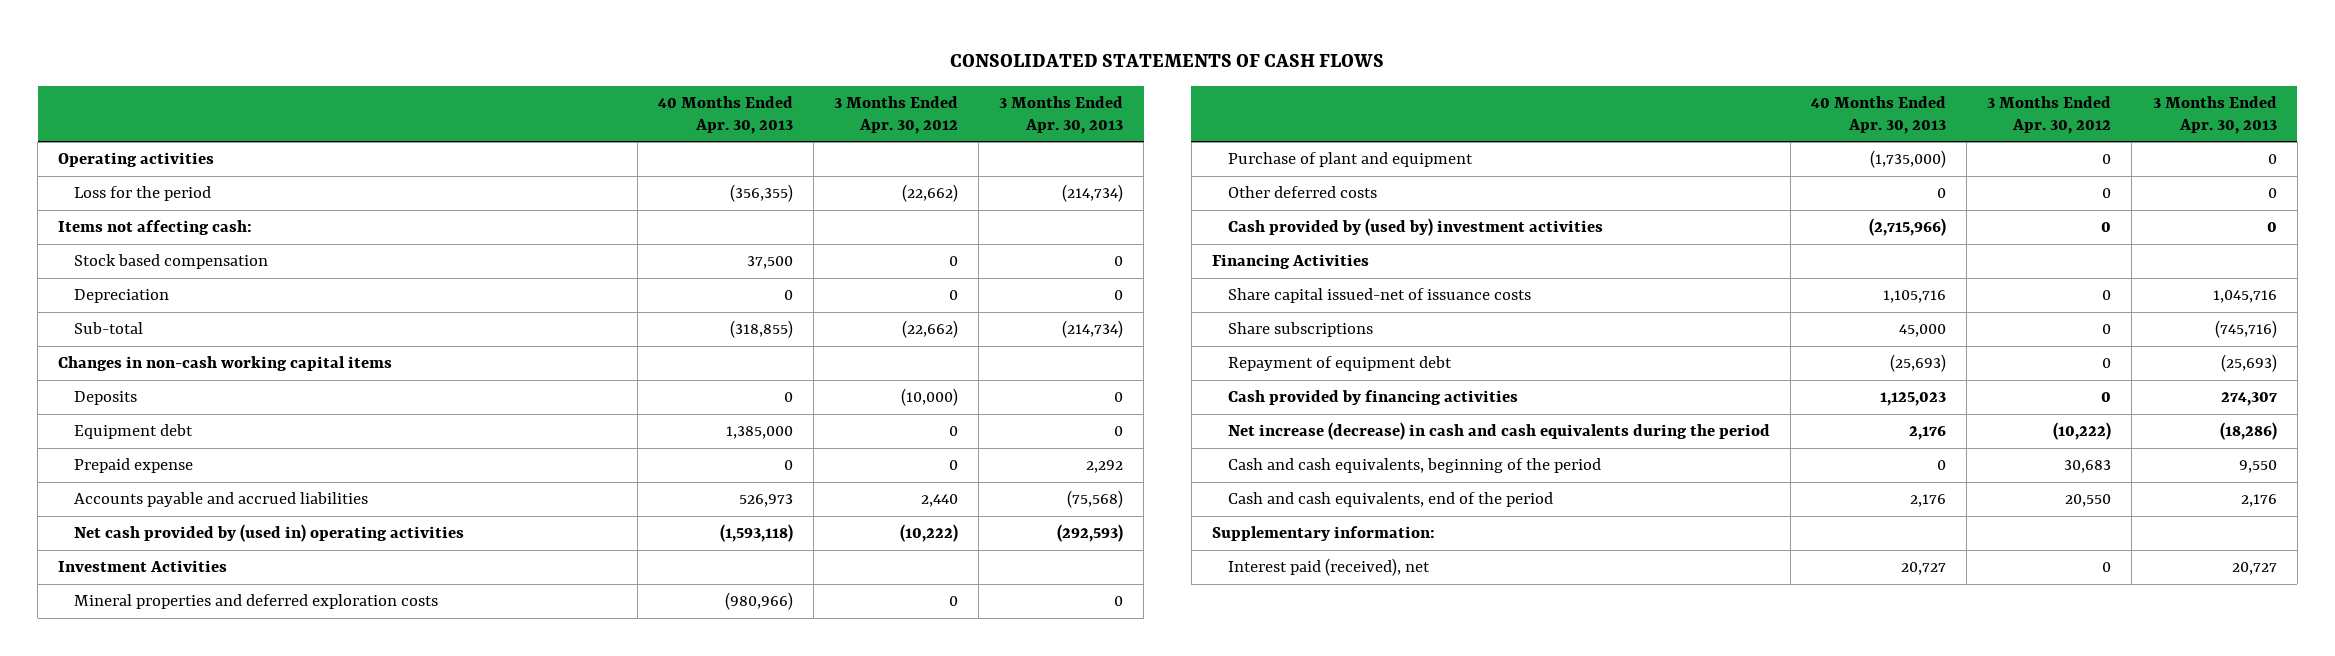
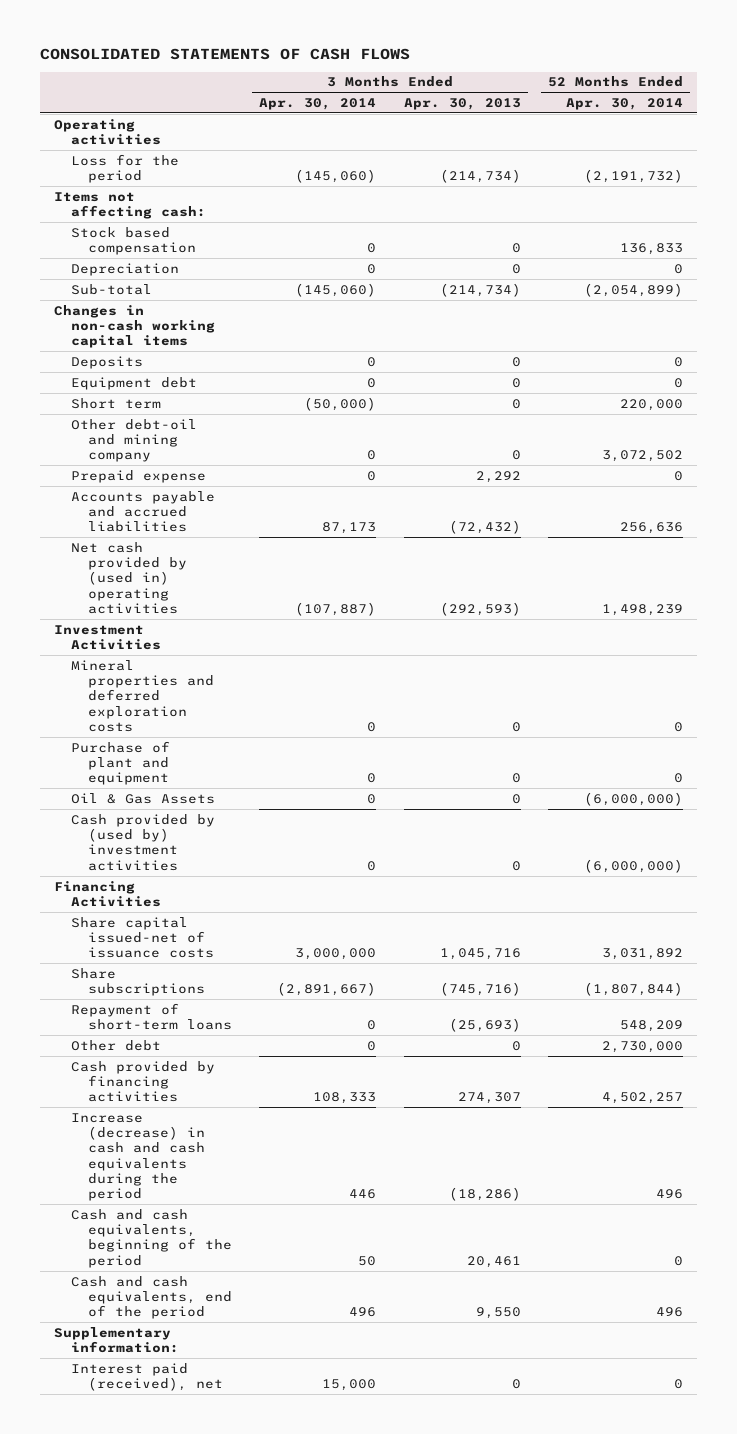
- | 40 Months Ended Apr. 30, 2013 | 3 Months Ended Apr. 30, 2012 | 3 Months Ended Apr. 30, 2013
+ | 3 Months Ended Apr. 30, 2014 | 3 Months Ended Apr. 30, 2013 | 52 Months Ended Apr. 30, 2014
+ Short term | (50,000) | 0 | 220,000
+ Other debt-oil and mining company | 0 | 0 | 3,072,502
- Accounts payable and accrued liabilities | 526,973 | 2,440 | (75,568)
+ Accounts payable and accrued liabilities | 87,173 | (72,432) | 256,636
- Other deferred costs | 0 | 0 | 0
+ Oil & Gas Assets | 0 | 0 | (6,000,000)
- Repayment of equipment debt | (25,693) | 0 | (25,693)
+ Repayment of short-term loans | 0 | (25,693) | 548,209
+ Other debt | 0 | 0 | 2,730,000
- Net increase (decrease) in cash and cash equivalents during the period | 2,176 | (10,222) | (18,286)
- Cash and cash equivalents, beginning of the period | 0 | 30,683 | 9,550
- Cash and cash equivalents, end of the period | 2,176 | 20,550 | 2,176
+ Increase (decrease) in cash and cash equivalents during the period | 446 | (18,286) | 496
+ Cash and cash equivalents, beginning of the period | 50 | 20,461 | 0
+ Cash and cash equivalents, end of the period | 496 | 9,550 | 496
- Interest paid (received), net | 20,727 | 0 | 20,727
+ Interest paid (received), net | 15,000 | 0 | 0

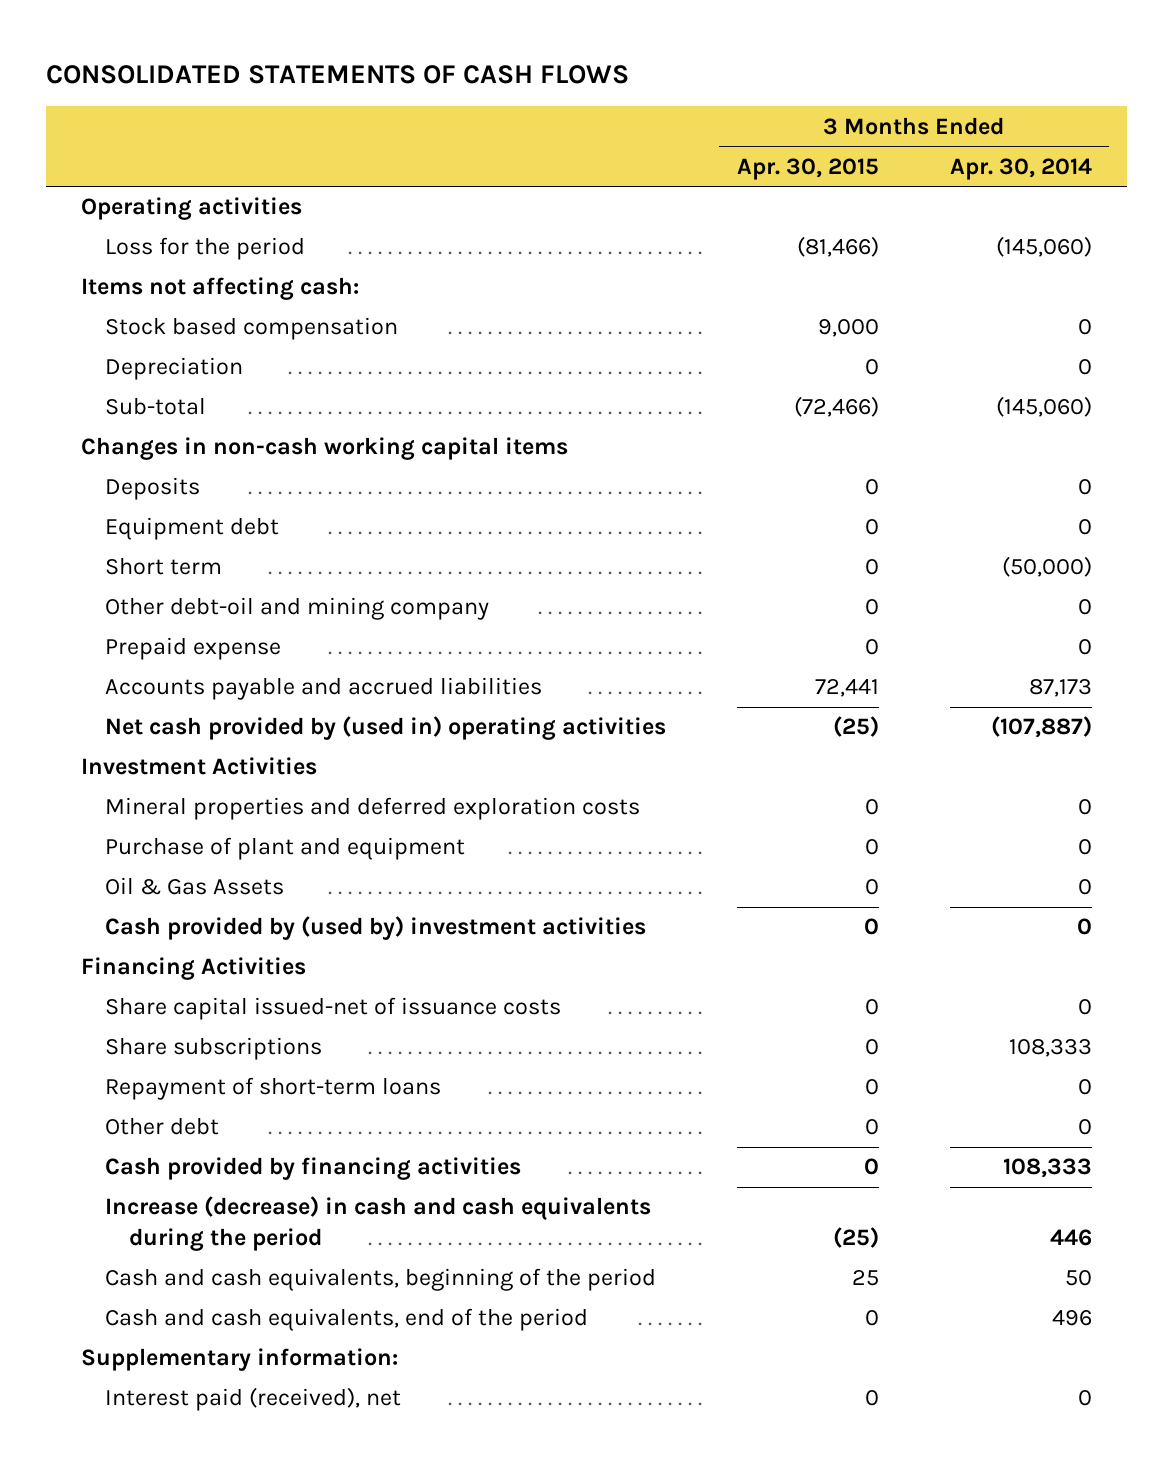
- | 3 Months Ended Apr. 30, 2014 | 3 Months Ended Apr. 30, 2013 | 52 Months Ended Apr. 30, 2014
+ | 3 Months Ended Apr. 30, 2015 | 3 Months Ended Apr. 30, 2014
- Share capital issued-net of issuance costs | 3,000,000 | 1,045,716 | 3,031,892
- Share subscriptions | (2,891,667) | (745,716) | (1,807,844)
+ Share capital issued-net of issuance costs | 0 | 0
+ Share subscriptions | 0 | 108,333
- Interest paid (received), net | 15,000 | 0 | 0
+ Interest paid (received), net | 0 | 0

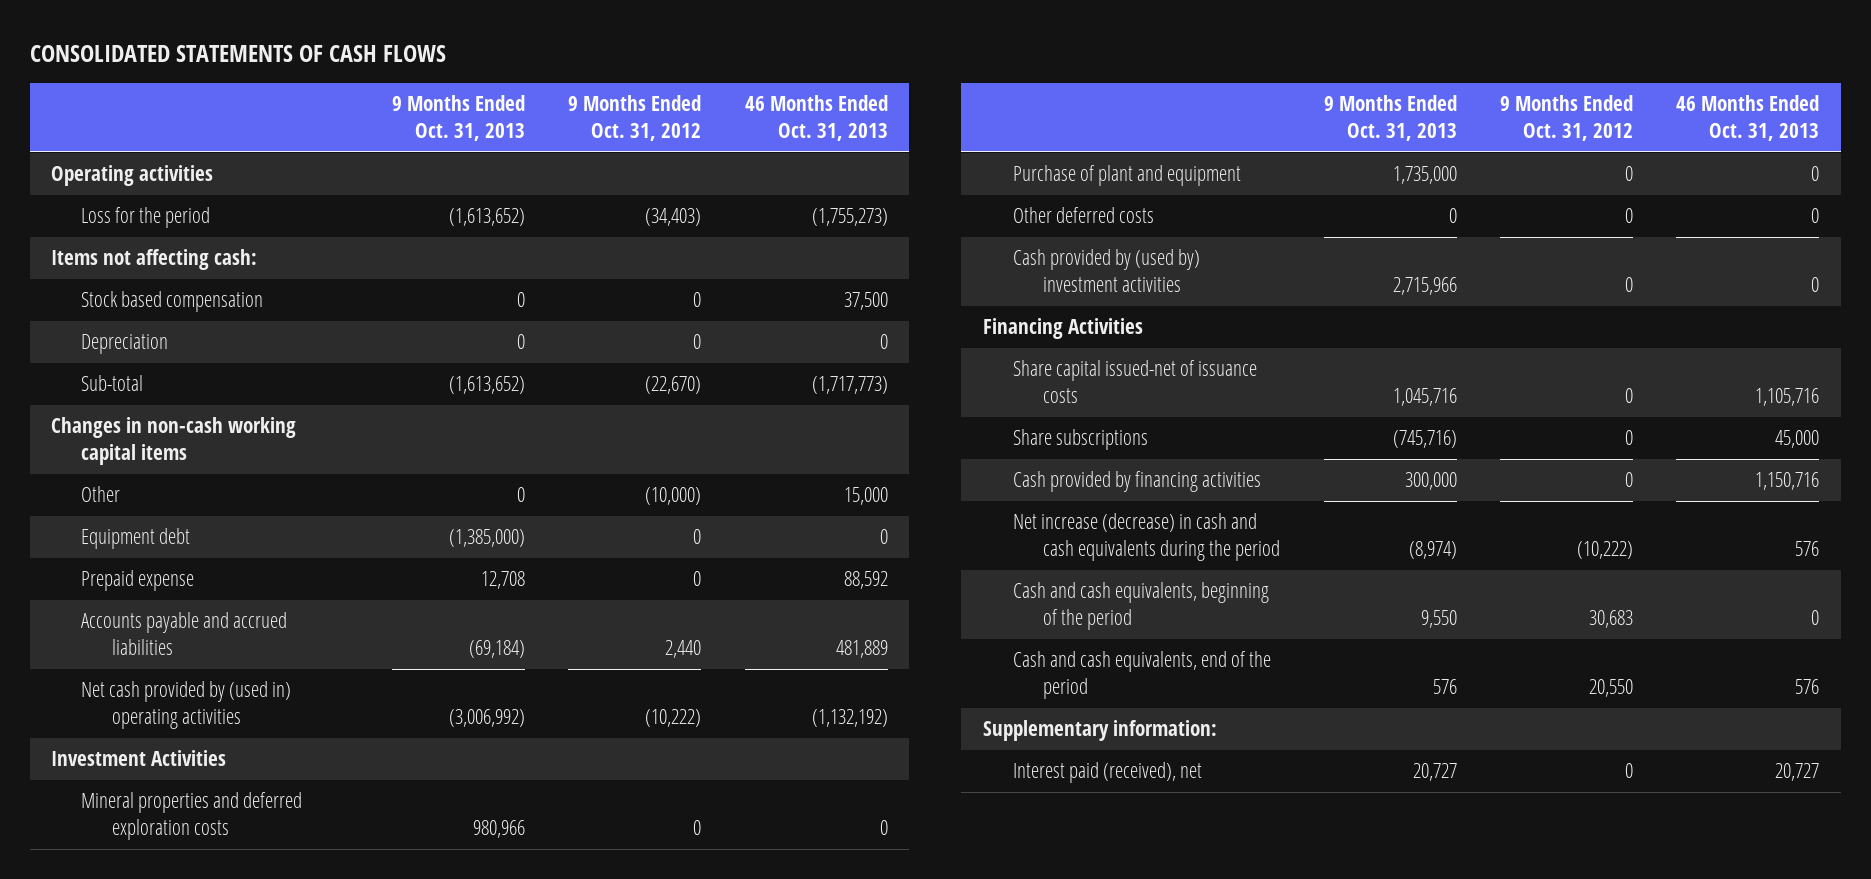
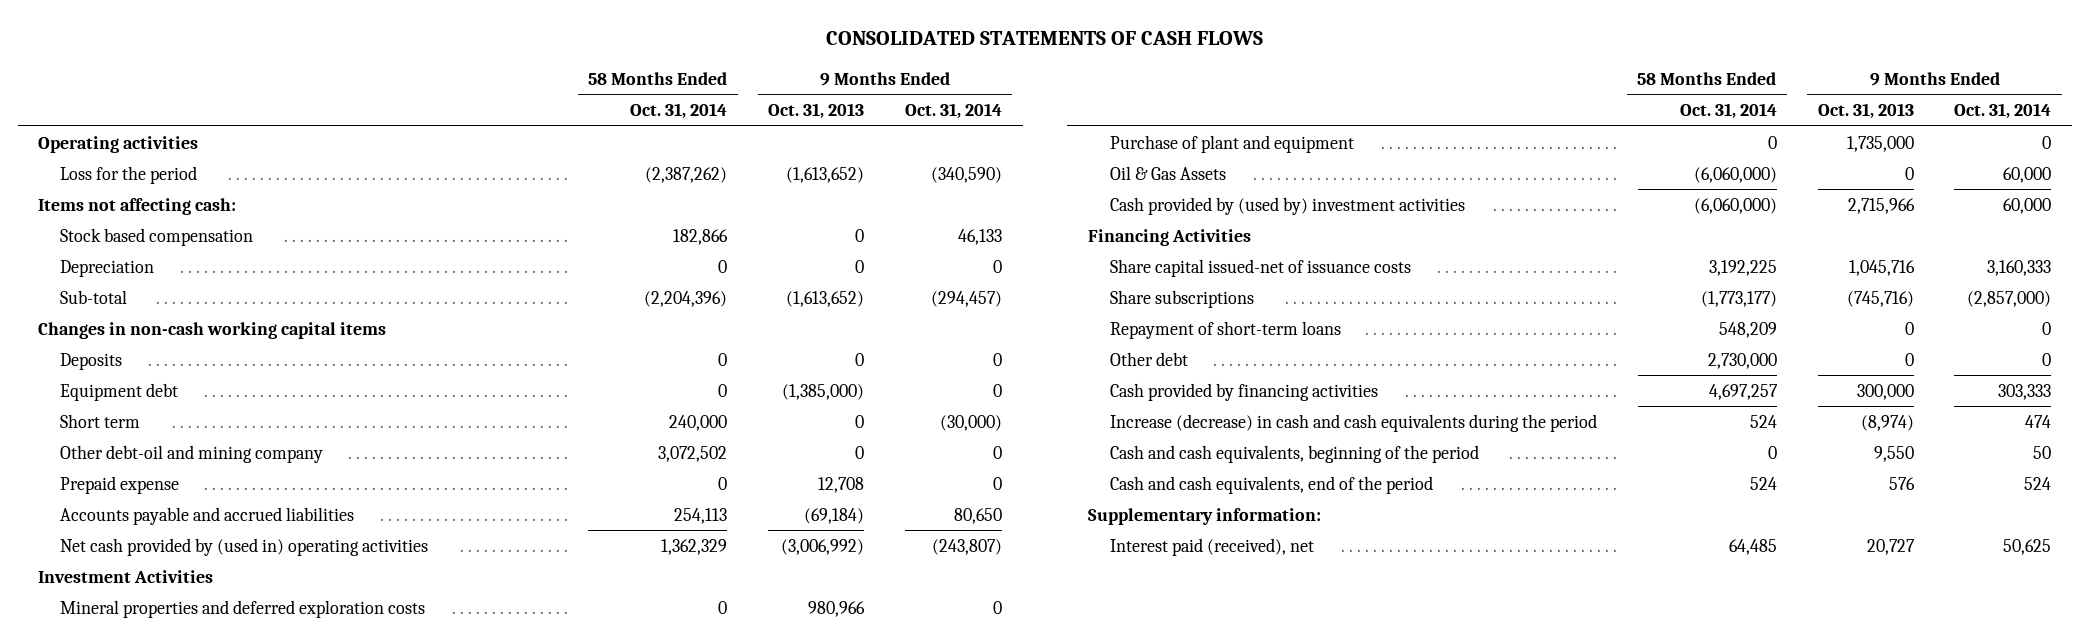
- | 9 Months Ended Oct. 31, 2013 | 9 Months Ended Oct. 31, 2012 | 46 Months Ended Oct. 31, 2013
+ | 58 Months Ended Oct. 31, 2014 | 9 Months Ended Oct. 31, 2013 | 9 Months Ended Oct. 31, 2014
- Other | 0 | (10,000) | 15,000
+ Deposits | 0 | 0 | 0
+ Short term | 240,000 | 0 | (30,000)
+ Other debt-oil and mining company | 3,072,502 | 0 | 0
- Other deferred costs | 0 | 0 | 0
+ Oil & Gas Assets | (6,060,000) | 0 | 60,000
+ Repayment of short-term loans | 548,209 | 0 | 0
+ Other debt | 2,730,000 | 0 | 0
- Net increase (decrease) in cash and cash equivalents during the period | (8,974) | (10,222) | 576
+ Increase (decrease) in cash and cash equivalents during the period | 524 | (8,974) | 474

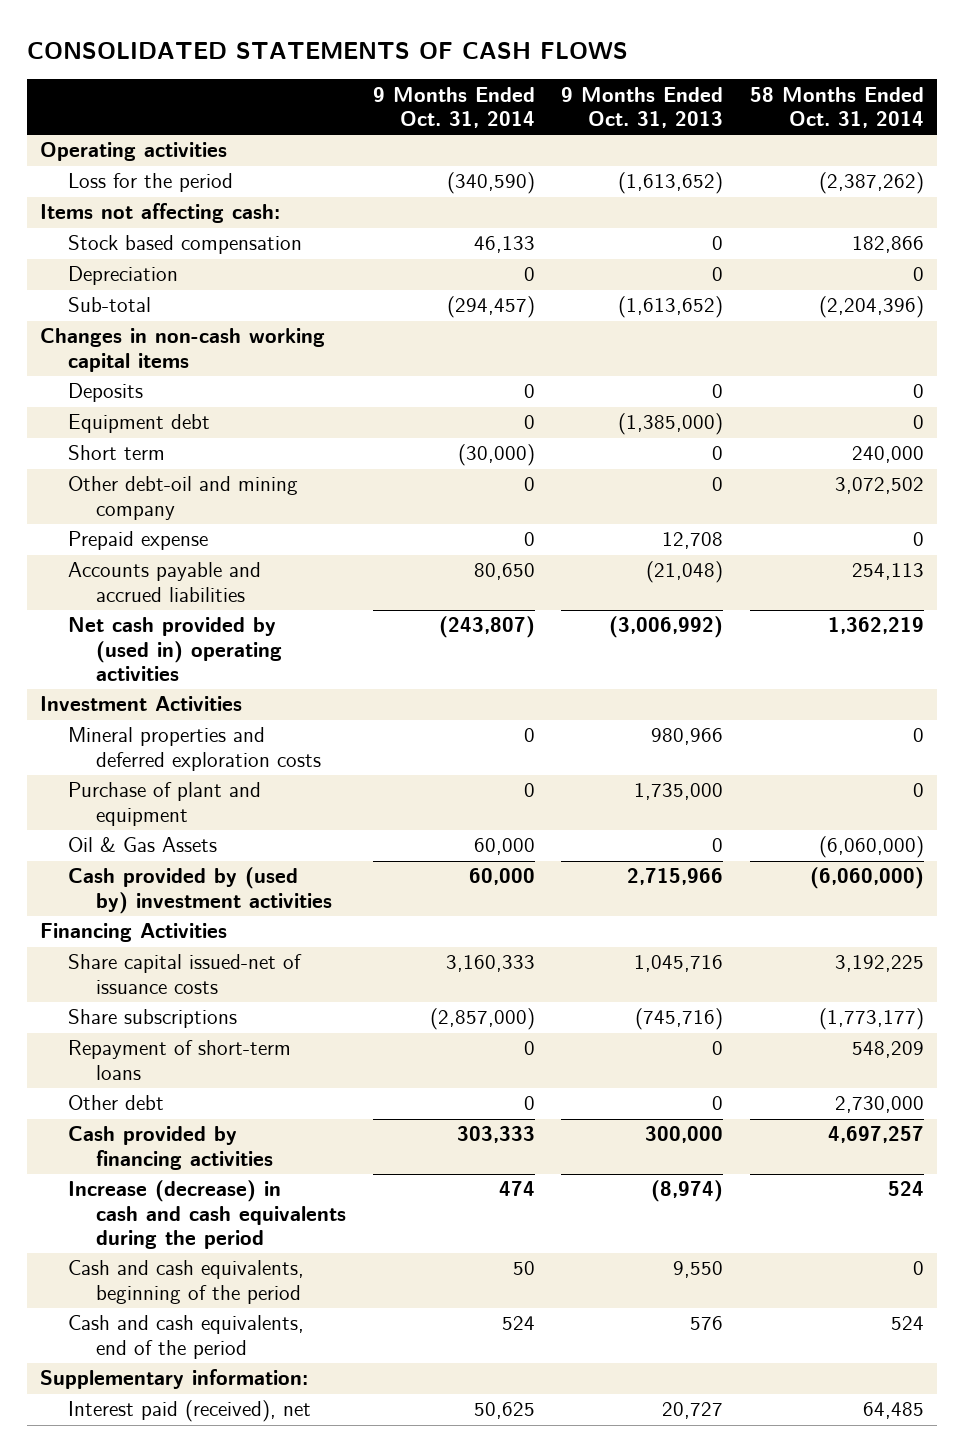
- | 58 Months Ended Oct. 31, 2014 | 9 Months Ended Oct. 31, 2013 | 9 Months Ended Oct. 31, 2014
+ | 9 Months Ended Oct. 31, 2014 | 9 Months Ended Oct. 31, 2013 | 58 Months Ended Oct. 31, 2014
- Accounts payable and accrued liabilities | 254,113 | (69,184) | 80,650
- Net cash provided by (used in) operating activities | 1,362,329 | (3,006,992) | (243,807)
+ Accounts payable and accrued liabilities | 80,650 | (21,048) | 254,113
+ Net cash provided by (used in) operating activities | (243,807) | (3,006,992) | 1,362,219

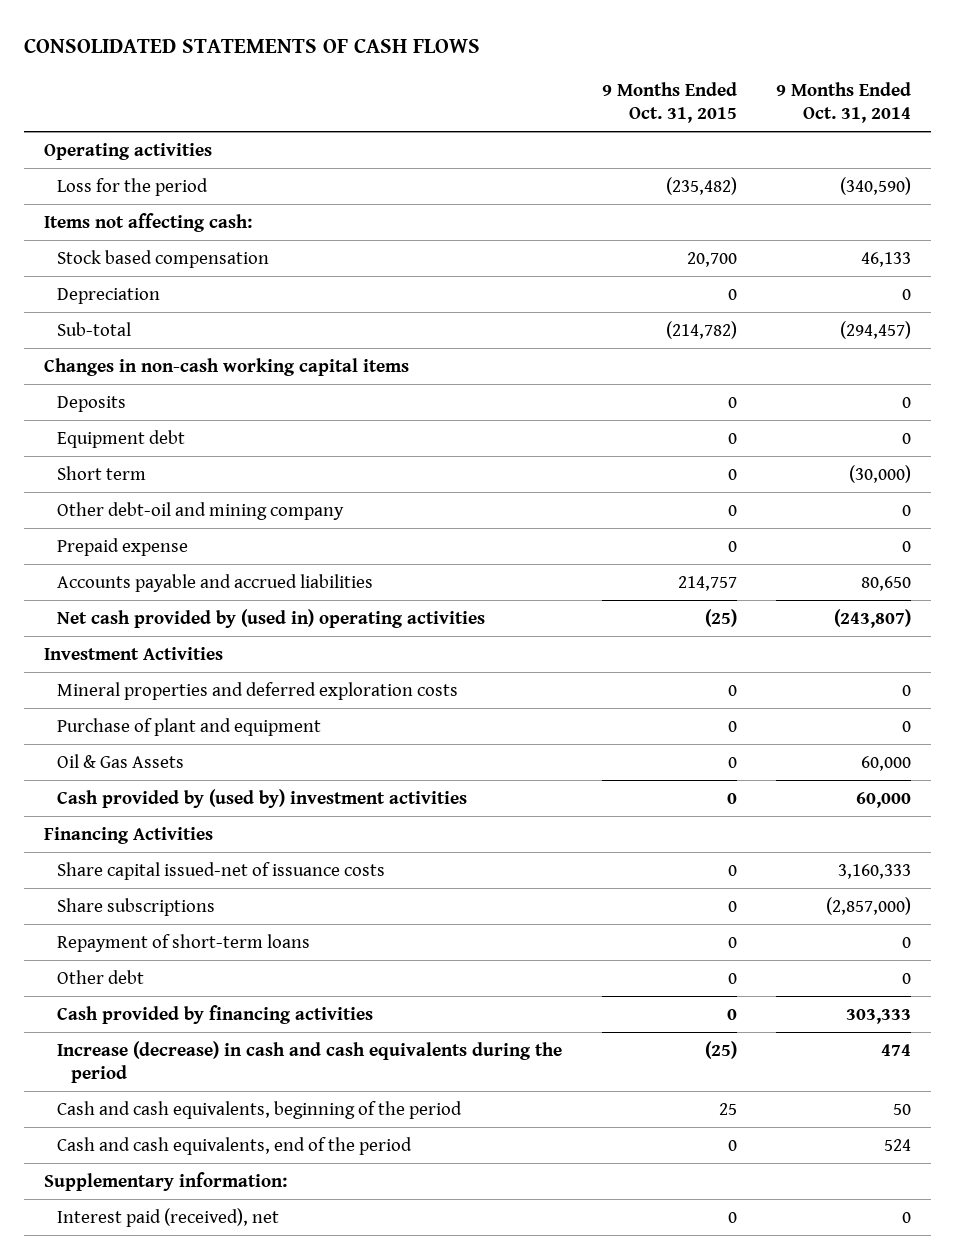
- | 9 Months Ended Oct. 31, 2014 | 9 Months Ended Oct. 31, 2013 | 58 Months Ended Oct. 31, 2014
+ | 9 Months Ended Oct. 31, 2015 | 9 Months Ended Oct. 31, 2014
- Interest paid (received), net | 50,625 | 20,727 | 64,485
+ Interest paid (received), net | 0 | 0

